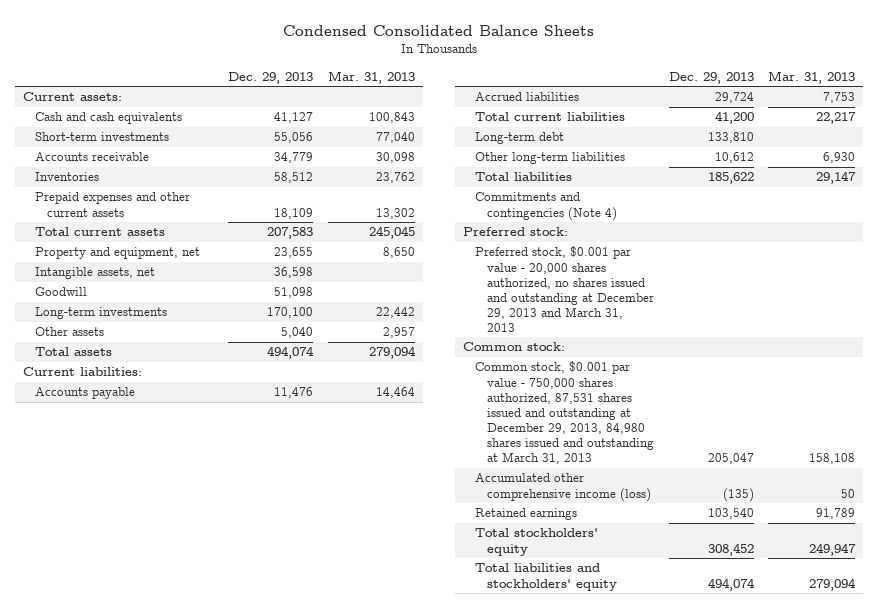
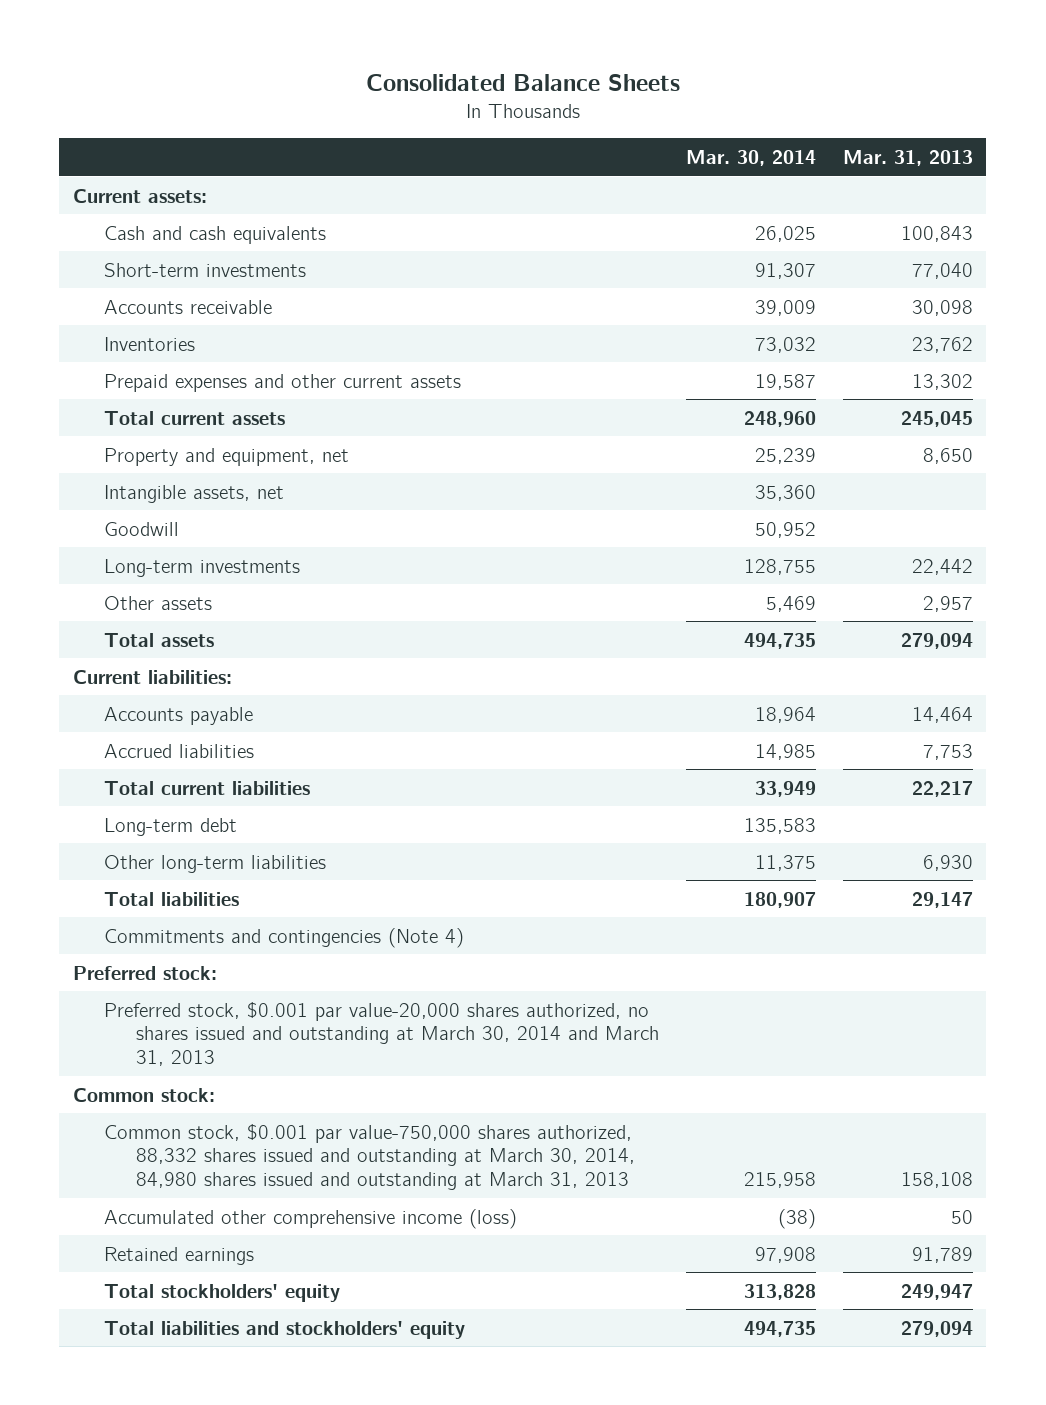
- Condensed Consolidated Balance Sheets
+ Consolidated Balance Sheets
- | Dec. 29, 2013 | Mar. 31, 2013
+ | Mar. 30, 2014 | Mar. 31, 2013
- Preferred stock, $0.001 par value - 20,000 shares authorized, no shares issued and outstanding at December 29, 2013 and March 31, 2013
+ Preferred stock, $0.001 par value-20,000 shares authorized, no shares issued and outstanding at March 30, 2014 and March 31, 2013
- Common stock, $0.001 par value - 750,000 shares authorized, 87,531 shares issued and outstanding at December 29, 2013, 84,980 shares issued and outstanding at March 31, 2013 | 205,047 | 158,108
+ Common stock, $0.001 par value-750,000 shares authorized, 88,332 shares issued and outstanding at March 30, 2014, 84,980 shares issued and outstanding at March 31, 2013 | 215,958 | 158,108

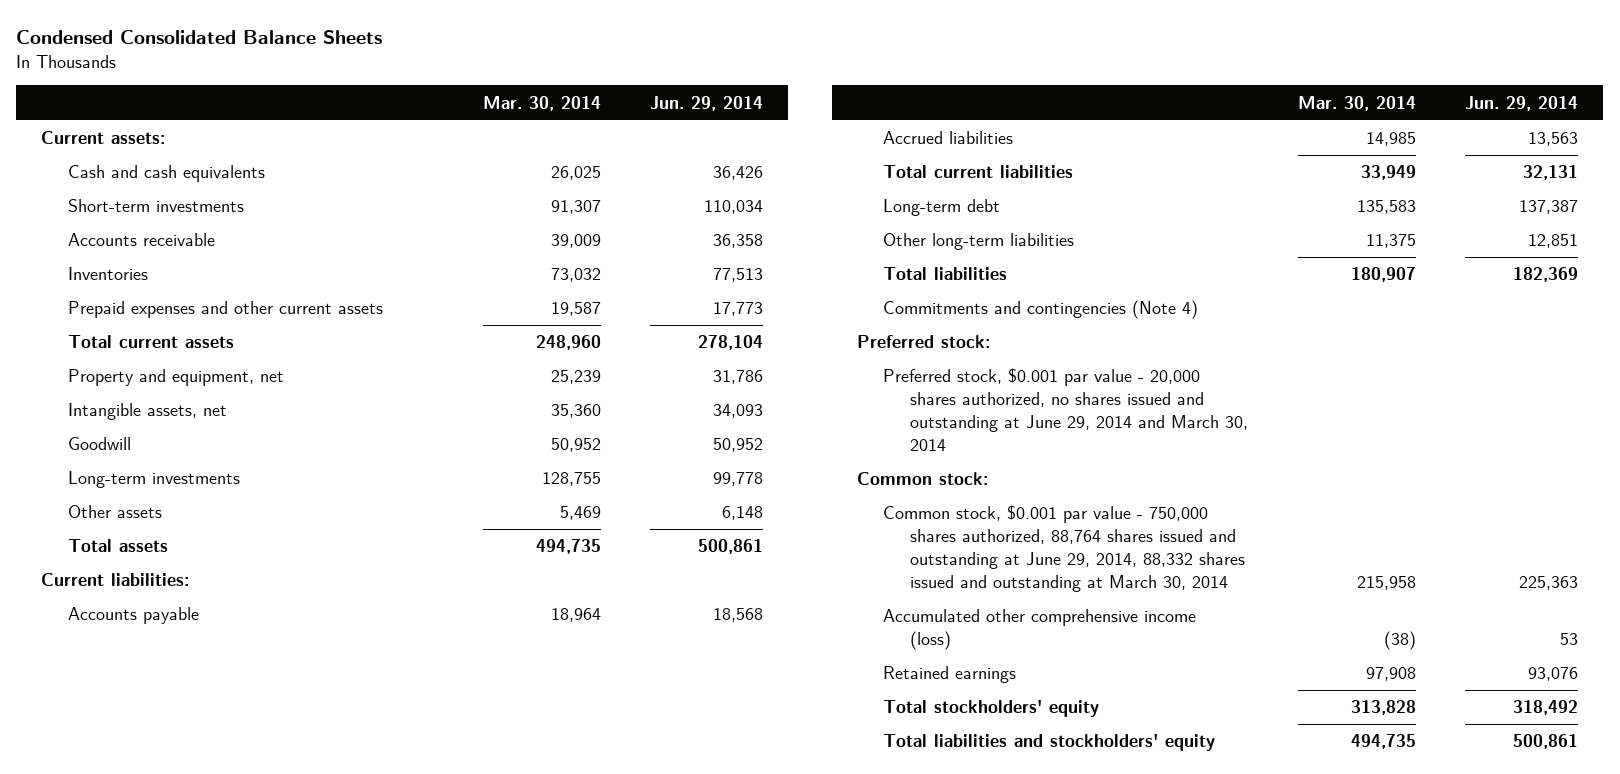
- Consolidated Balance Sheets
+ Condensed Consolidated Balance Sheets
- | Mar. 30, 2014 | Mar. 31, 2013
+ | Mar. 30, 2014 | Jun. 29, 2014
- Preferred stock, $0.001 par value-20,000 shares authorized, no shares issued and outstanding at March 30, 2014 and March 31, 2013
+ Preferred stock, $0.001 par value - 20,000 shares authorized, no shares issued and outstanding at June 29, 2014 and March 30, 2014
- Common stock, $0.001 par value-750,000 shares authorized, 88,332 shares issued and outstanding at March 30, 2014, 84,980 shares issued and outstanding at March 31, 2013 | 215,958 | 158,108
+ Common stock, $0.001 par value - 750,000 shares authorized, 88,764 shares issued and outstanding at June 29, 2014, 88,332 shares issued and outstanding at March 30, 2014 | 215,958 | 225,363

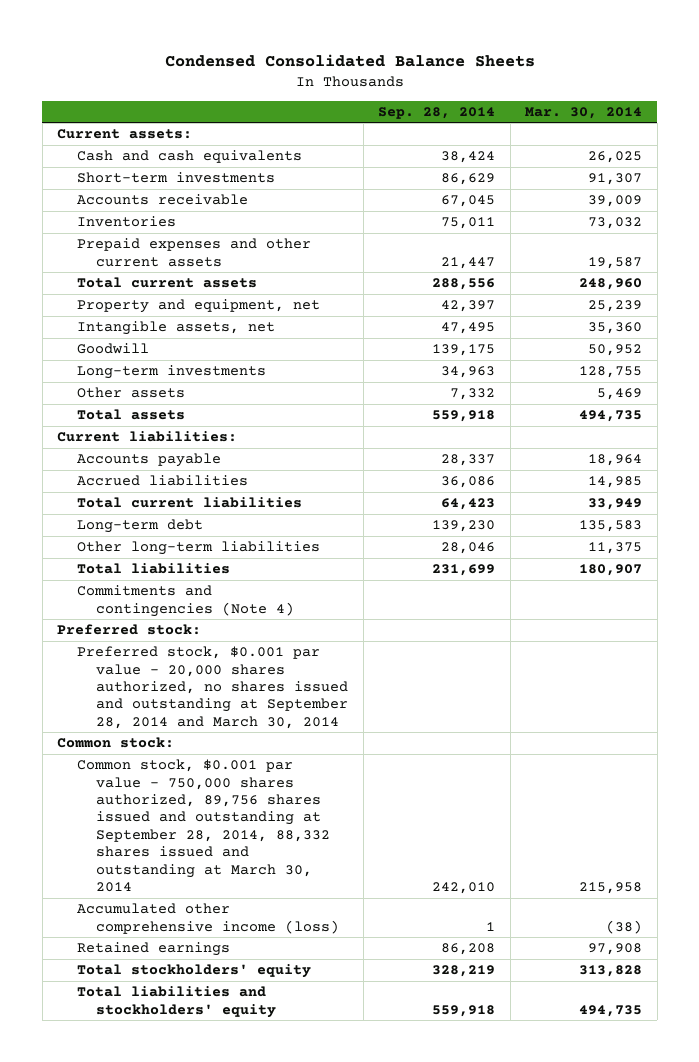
- | Mar. 30, 2014 | Jun. 29, 2014
+ | Sep. 28, 2014 | Mar. 30, 2014
- Preferred stock, $0.001 par value - 20,000 shares authorized, no shares issued and outstanding at June 29, 2014 and March 30, 2014
+ Preferred stock, $0.001 par value - 20,000 shares authorized, no shares issued and outstanding at September 28, 2014 and March 30, 2014
- Common stock, $0.001 par value - 750,000 shares authorized, 88,764 shares issued and outstanding at June 29, 2014, 88,332 shares issued and outstanding at March 30, 2014 | 215,958 | 225,363
+ Common stock, $0.001 par value - 750,000 shares authorized, 89,756 shares issued and outstanding at September 28, 2014, 88,332 shares issued and outstanding at March 30, 2014 | 242,010 | 215,958

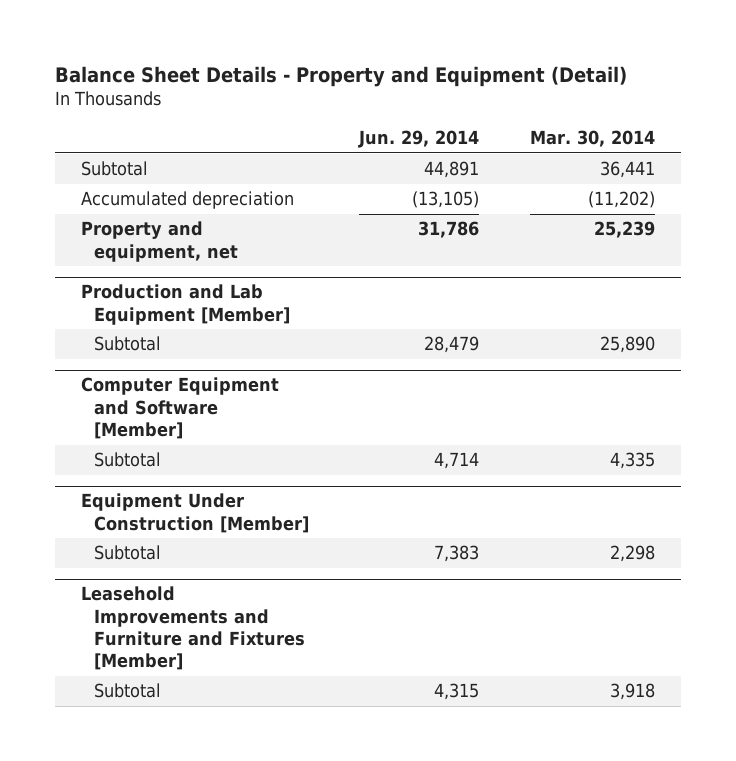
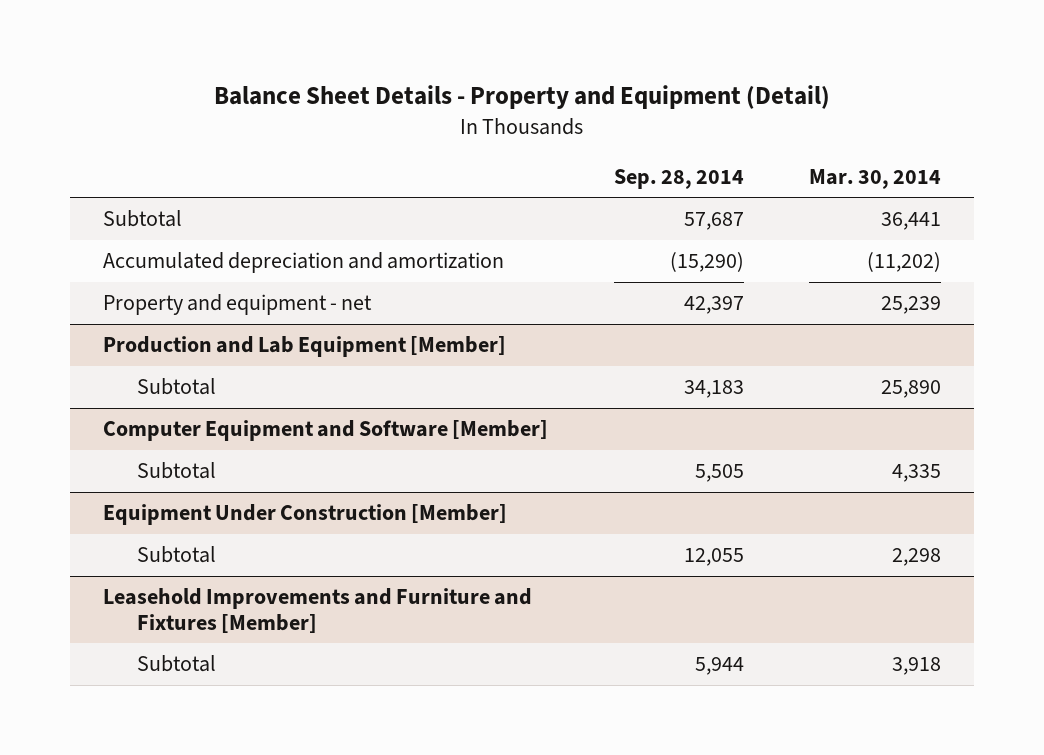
- | Jun. 29, 2014 | Mar. 30, 2014
+ | Sep. 28, 2014 | Mar. 30, 2014
- Accumulated depreciation | (13,105) | (11,202)
- Property and equipment, net | 31,786 | 25,239
+ Accumulated depreciation and amortization | (15,290) | (11,202)
+ Property and equipment - net | 42,397 | 25,239

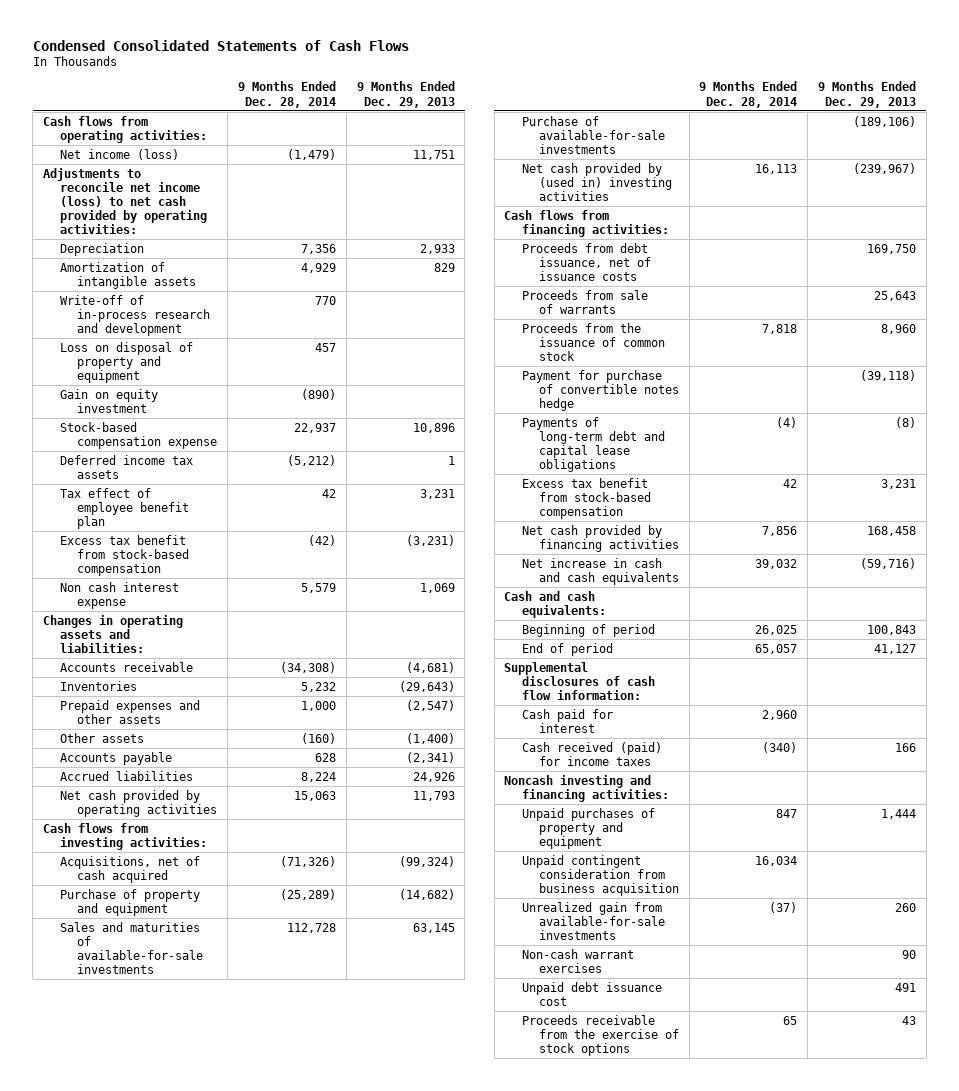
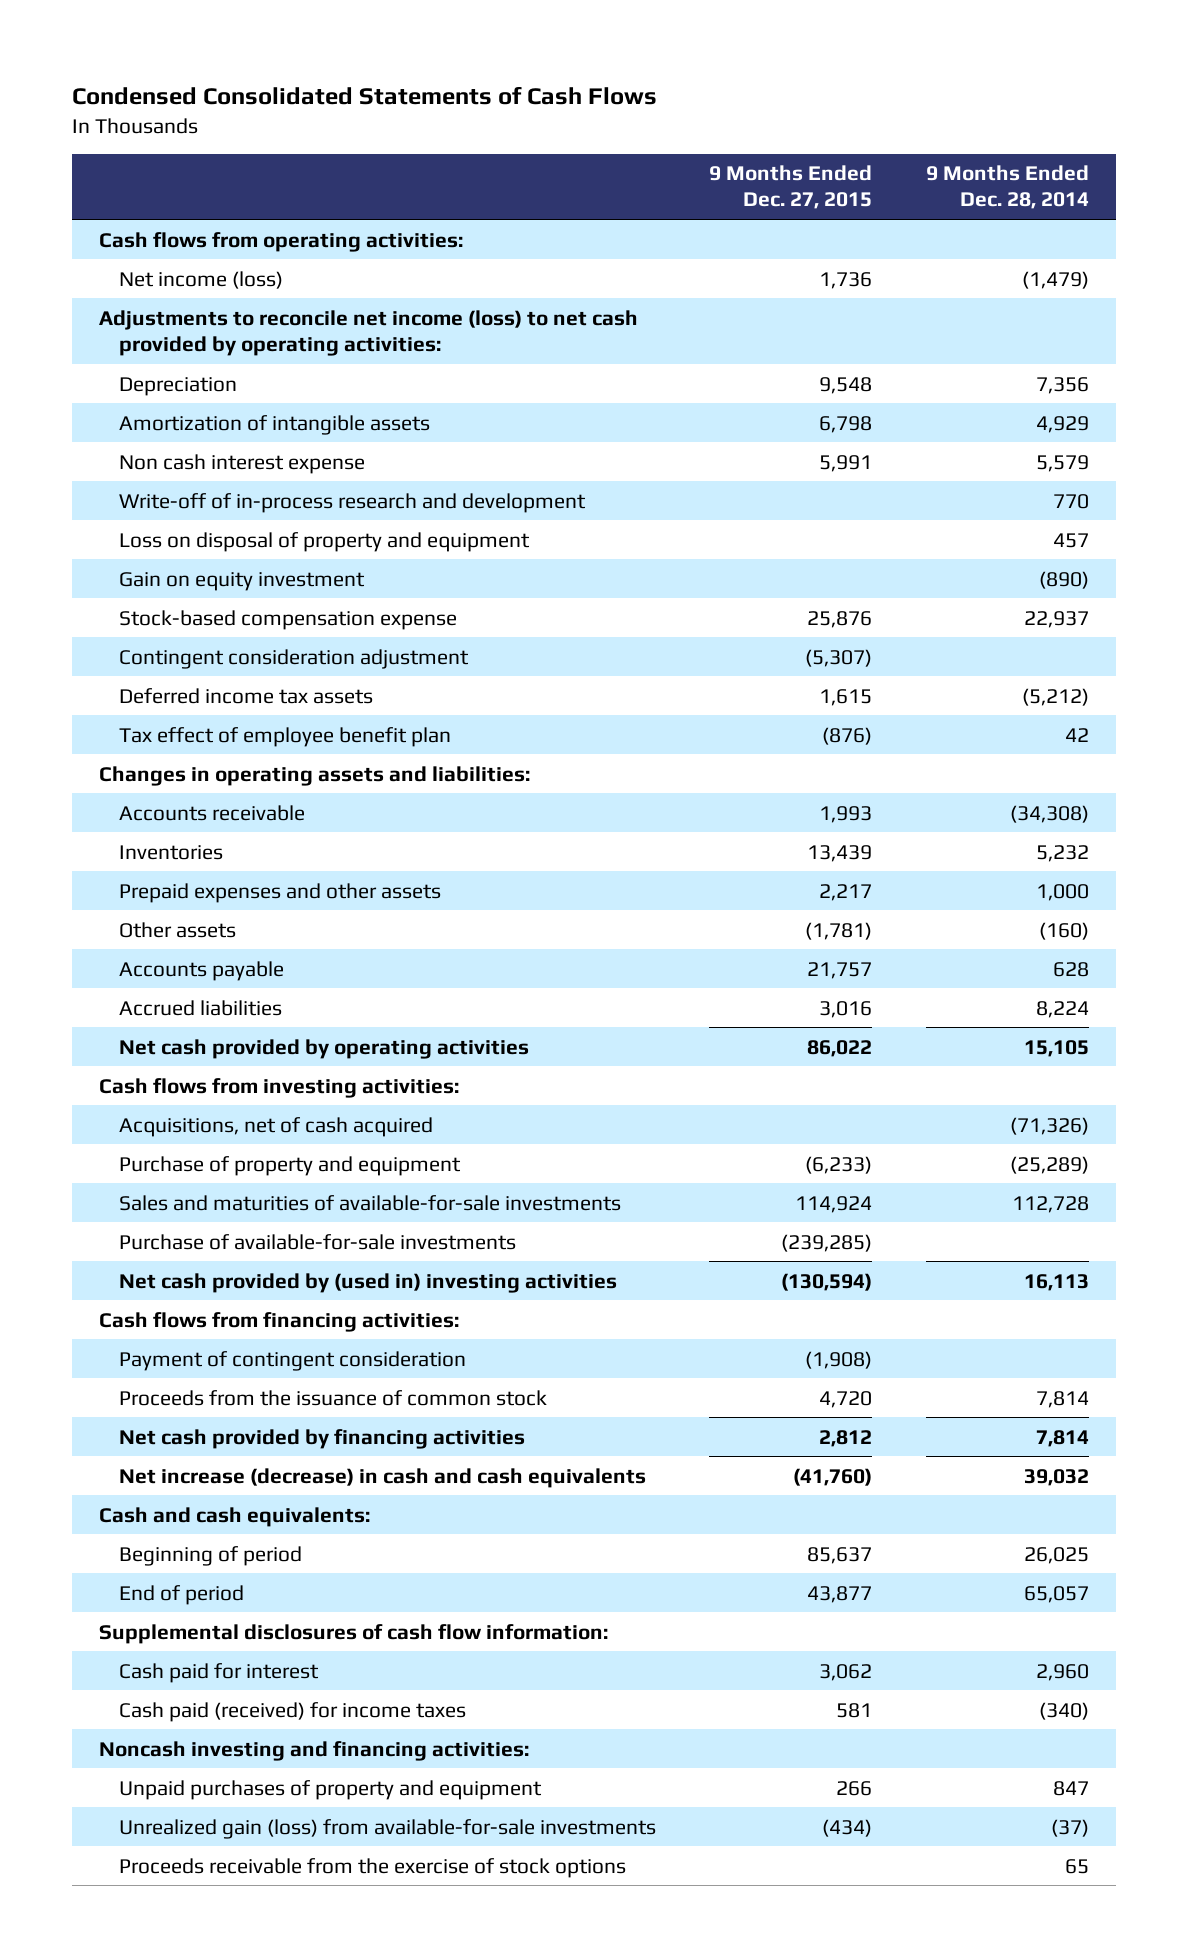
- | 9 Months Ended Dec. 28, 2014 | 9 Months Ended Dec. 29, 2013
+ | 9 Months Ended Dec. 27, 2015 | 9 Months Ended Dec. 28, 2014
moved up: Non cash interest expense | 5,991 | 5,579
+ Contingent consideration adjustment | (5,307) |
- Excess tax benefit from stock-based compensation | (42) | (3,231)
- Net cash provided by operating activities | 15,063 | 11,793
+ Net cash provided by operating activities | 86,022 | 15,105
- Proceeds from debt issuance, net of issuance costs | | 169,750
- Proceeds from sale of warrants | | 25,643
- Proceeds from the issuance of common stock | 7,818 | 8,960
- Payment for purchase of convertible notes hedge | | (39,118)
- Payments of long-term debt and capital lease obligations | (4) | (8)
- Excess tax benefit from stock-based compensation | 42 | 3,231
- Net cash provided by financing activities | 7,856 | 168,458
- Net increase in cash and cash equivalents | 39,032 | (59,716)
+ Payment of contingent consideration | (1,908) |
+ Proceeds from the issuance of common stock | 4,720 | 7,814
+ Net cash provided by financing activities | 2,812 | 7,814
+ Net increase (decrease) in cash and cash equivalents | (41,760) | 39,032
- Cash received (paid) for income taxes | (340) | 166
+ Cash paid (received) for income taxes | 581 | (340)
- Unpaid contingent consideration from business acquisition | 16,034 |
- Unrealized gain from available-for-sale investments | (37) | 260
- Non-cash warrant exercises | | 90
- Unpaid debt issuance cost | | 491
+ Unrealized gain (loss) from available-for-sale investments | (434) | (37)

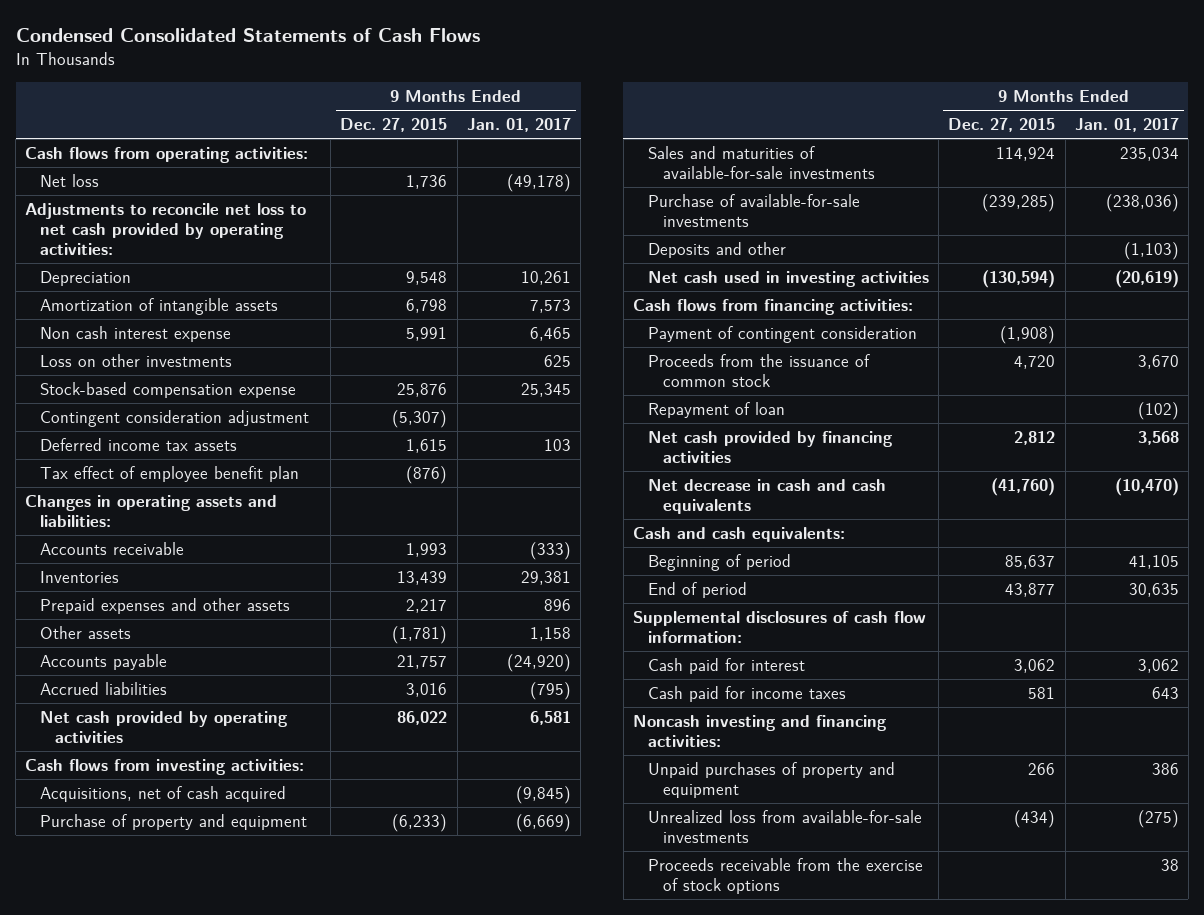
- | 9 Months Ended Dec. 27, 2015 | 9 Months Ended Dec. 28, 2014
+ | 9 Months Ended Dec. 27, 2015 | 9 Months Ended Jan. 01, 2017
- Net income (loss) | 1,736 | (1,479)
- Adjustments to reconcile net income (loss) to net cash provided by operating activities:
+ Net loss | 1,736 | (49,178)
+ Adjustments to reconcile net loss to net cash provided by operating activities:
- Write-off of in-process research and development | | 770
- Loss on disposal of property and equipment | | 457
- Gain on equity investment | | (890)
+ Loss on other investments | | 625
- Net cash provided by (used in) investing activities | (130,594) | 16,113
+ Deposits and other | | (1,103)
+ Net cash used in investing activities | (130,594) | (20,619)
+ Repayment of loan | | (102)
- Net increase (decrease) in cash and cash equivalents | (41,760) | 39,032
+ Net decrease in cash and cash equivalents | (41,760) | (10,470)
- Cash paid (received) for income taxes | 581 | (340)
+ Cash paid for income taxes | 581 | 643
- Unrealized gain (loss) from available-for-sale investments | (434) | (37)
+ Unrealized loss from available-for-sale investments | (434) | (275)

